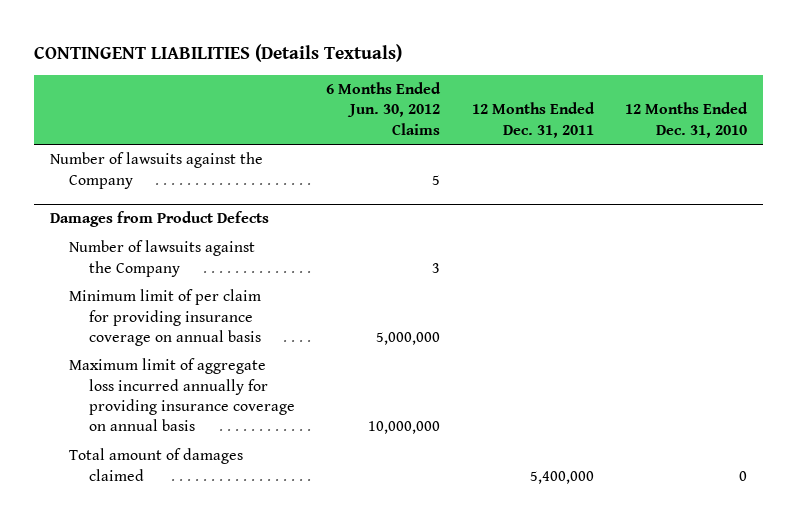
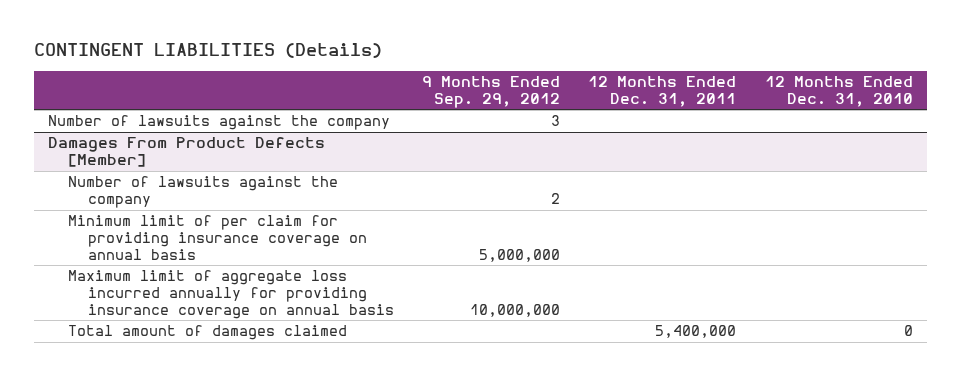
- CONTINGENT LIABILITIES (Details Textuals)
+ CONTINGENT LIABILITIES (Details)
- | 6 Months Ended Jun. 30, 2012 Claims | 12 Months Ended Dec. 31, 2011 | 12 Months Ended Dec. 31, 2010
+ | 9 Months Ended Sep. 29, 2012 | 12 Months Ended Dec. 31, 2011 | 12 Months Ended Dec. 31, 2010
- Number of lawsuits against the Company | 5 | |
- Damages from Product Defects
- Number of lawsuits against the Company | 3 | |
+ Number of lawsuits against the company | 3 | |
+ Damages From Product Defects [Member]
+ Number of lawsuits against the company | 2 | |

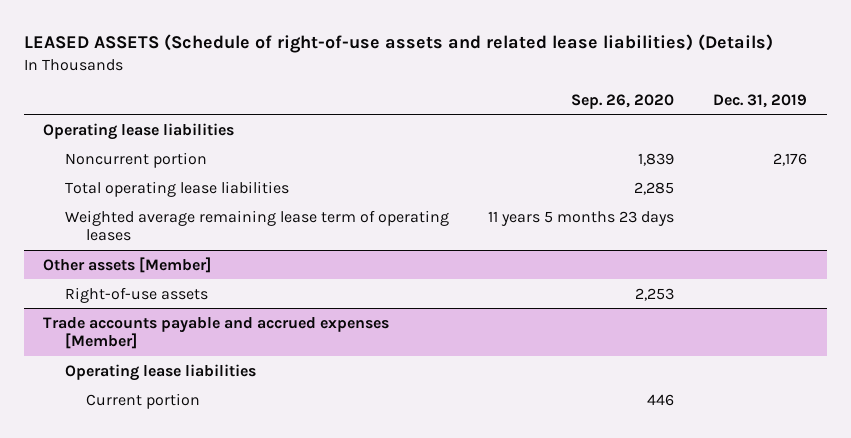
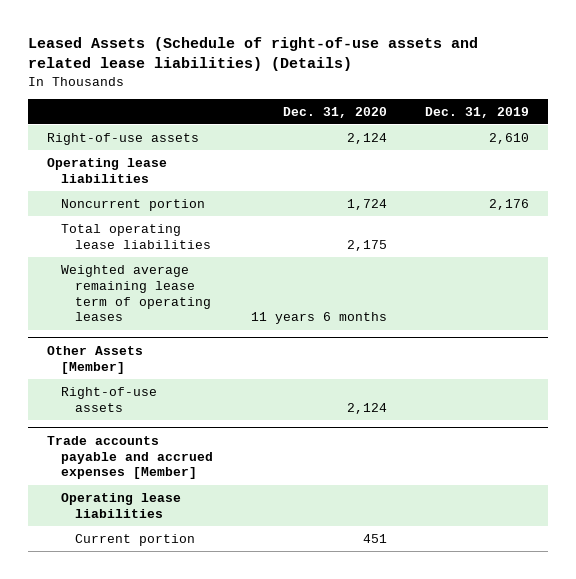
- LEASED ASSETS (Schedule of right-of-use assets and related lease liabilities) (Details)
+ Leased Assets (Schedule of right-of-use assets and related lease liabilities) (Details)
- | Sep. 26, 2020 | Dec. 31, 2019
+ | Dec. 31, 2020 | Dec. 31, 2019
+ Right-of-use assets | 2,124 | 2,610
- Other assets [Member]
+ Other Assets [Member]

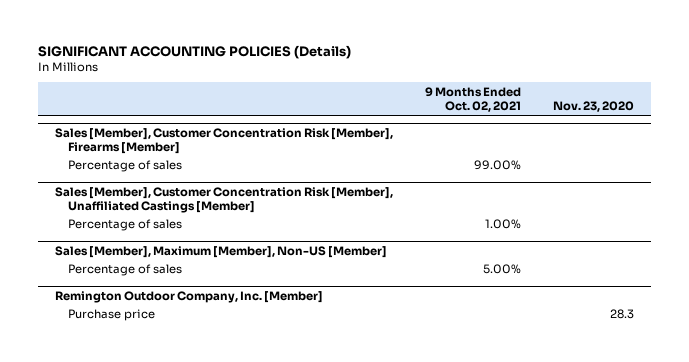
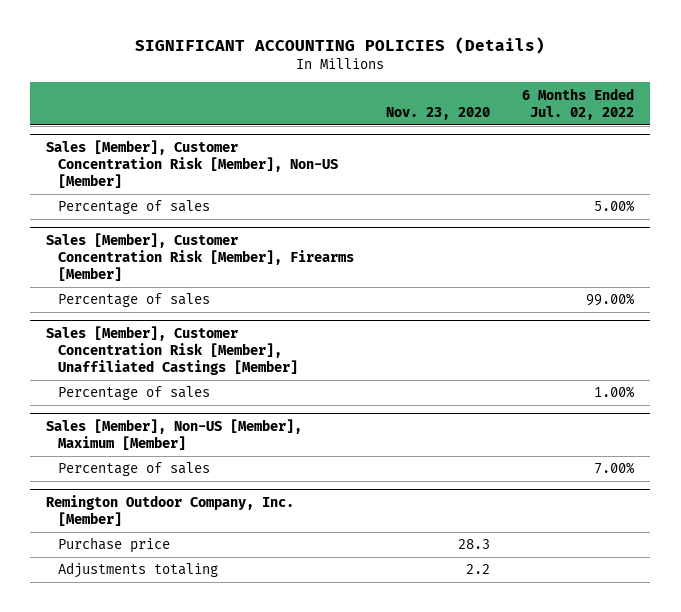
- | 9 Months Ended Oct. 02, 2021 | Nov. 23, 2020
+ | Nov. 23, 2020 | 6 Months Ended Jul. 02, 2022
+ Sales [Member], Customer Concentration Risk [Member], Non-US [Member]
+ Percentage of sales | | 5.00%
- Sales [Member], Maximum [Member], Non-US [Member]
+ Sales [Member], Non-US [Member], Maximum [Member]
@ Remington Outdoor Company, Inc. [Member]
+ Adjustments totaling | 2.2 |

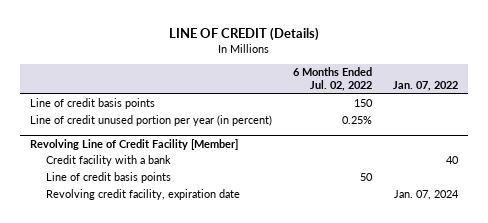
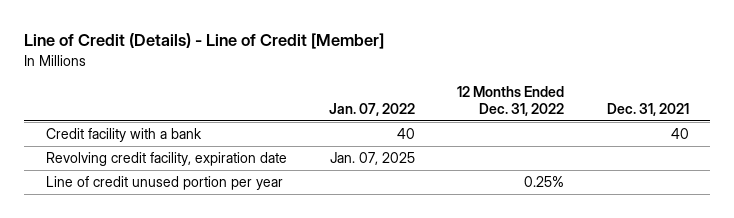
- LINE OF CREDIT (Details)
+ Line of Credit (Details) - Line of Credit [Member]
- | 6 Months Ended Jul. 02, 2022 | Jan. 07, 2022
+ | Jan. 07, 2022 | 12 Months Ended Dec. 31, 2022 | Dec. 31, 2021
- Line of credit basis points | 150 |
- Line of credit unused portion per year (in percent) | 0.25% |
- Revolving Line of Credit Facility [Member]
- Credit facility with a bank | | 40
- Line of credit basis points | 50 |
- Revolving credit facility, expiration date | | Jan. 07, 2024
+ Credit facility with a bank | 40 | | 40
+ Revolving credit facility, expiration date | Jan. 07, 2025 | |
+ Line of credit unused portion per year | | 0.25% |

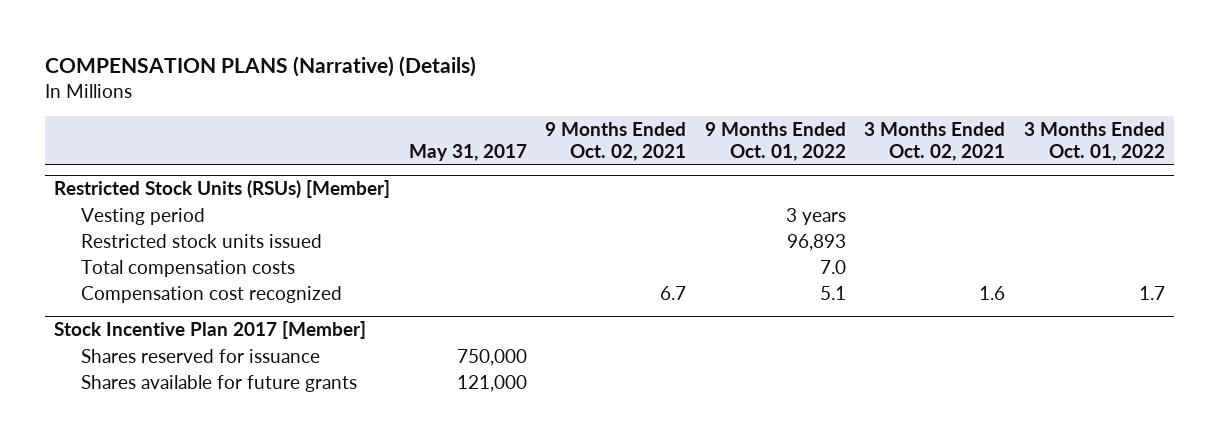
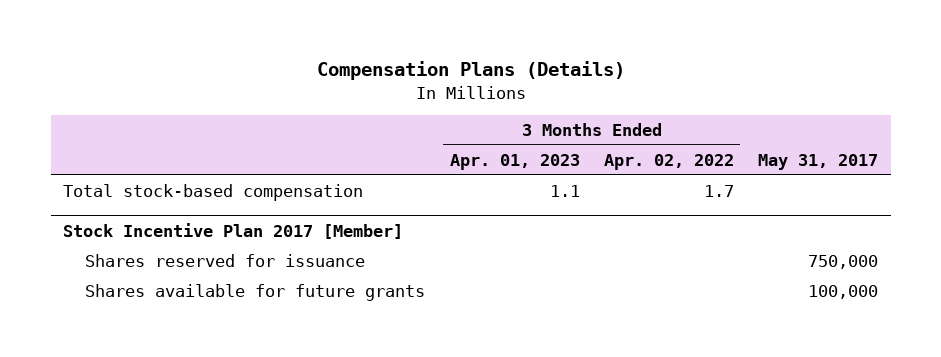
- COMPENSATION PLANS (Narrative) (Details)
+ Compensation Plans (Details)
- | May 31, 2017 | 9 Months Ended Oct. 02, 2021 | 9 Months Ended Oct. 01, 2022 | 3 Months Ended Oct. 02, 2021 | 3 Months Ended Oct. 01, 2022
+ | 3 Months Ended Apr. 01, 2023 | 3 Months Ended Apr. 02, 2022 | May 31, 2017
- Restricted Stock Units (RSUs) [Member]
- Vesting period | | | 3 years | |
- Restricted stock units issued | | | 96,893 | |
- Total compensation costs | | | 7.0 | |
- Compensation cost recognized | | 6.7 | 5.1 | 1.6 | 1.7
+ Total stock-based compensation | 1.1 | 1.7 |
@ Stock Incentive Plan 2017 [Member]
- Shares available for future grants | 121,000 | | | |
+ Shares available for future grants | | | 100,000

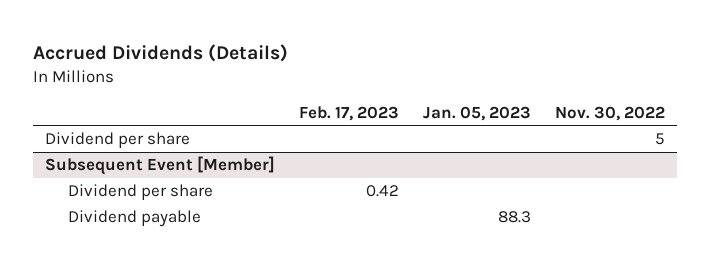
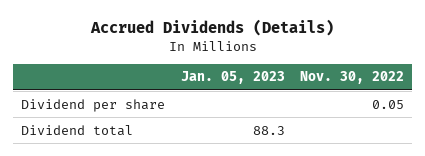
- | Feb. 17, 2023 | Jan. 05, 2023 | Nov. 30, 2022
+ | Jan. 05, 2023 | Nov. 30, 2022
- Dividend per share | | | 5
- Subsequent Event [Member]
- Dividend per share | 0.42 | |
- Dividend payable | | 88.3 |
+ Dividend per share | | 0.05
+ Dividend total | 88.3 |

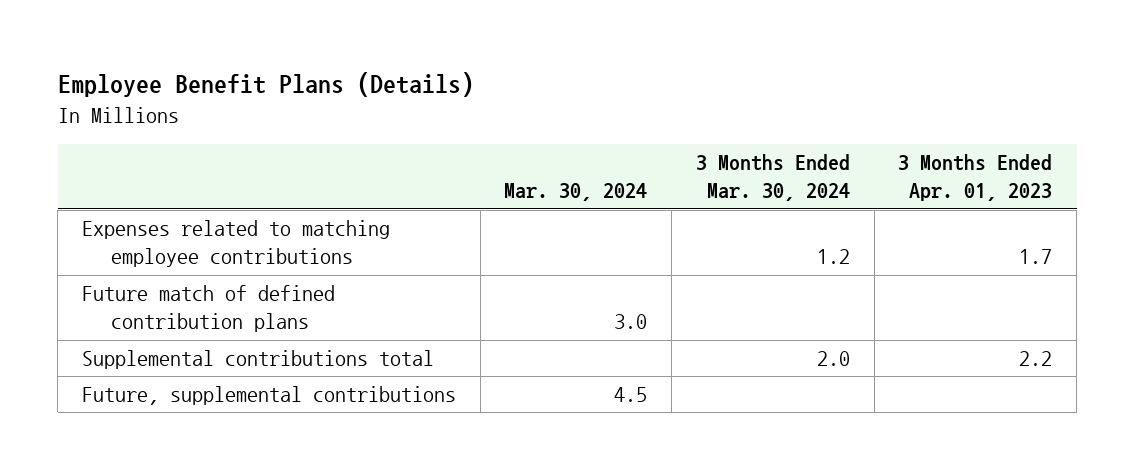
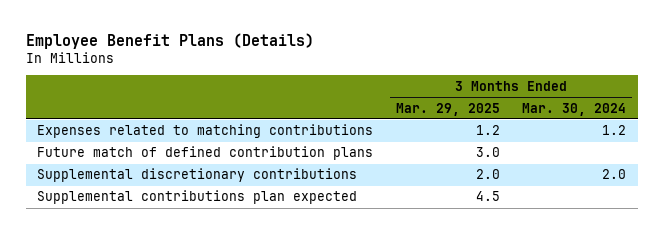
- | Mar. 30, 2024 | 3 Months Ended Mar. 30, 2024 | 3 Months Ended Apr. 01, 2023
+ | 3 Months Ended Mar. 29, 2025 | 3 Months Ended Mar. 30, 2024
- Expenses related to matching employee contributions | | 1.2 | 1.7
+ Expenses related to matching contributions | 1.2 | 1.2
- Supplemental contributions total | | 2.0 | 2.2
- Future, supplemental contributions | 4.5 | |
+ Supplemental discretionary contributions | 2.0 | 2.0
+ Supplemental contributions plan expected | 4.5 |

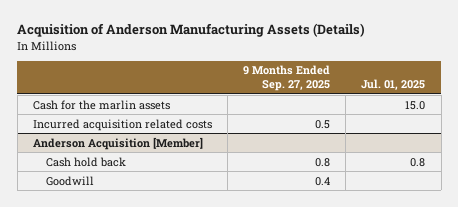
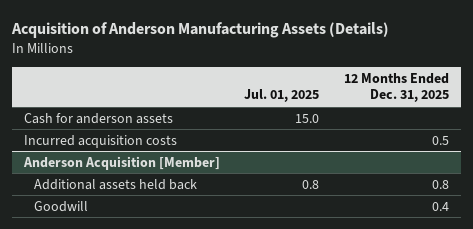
- | 9 Months Ended Sep. 27, 2025 | Jul. 01, 2025
+ | Jul. 01, 2025 | 12 Months Ended Dec. 31, 2025
- Cash for the marlin assets | | 15.0
- Incurred acquisition related costs | 0.5 |
+ Cash for anderson assets | 15.0 |
+ Incurred acquisition costs | | 0.5
@ Anderson Acquisition [Member]
- Cash hold back | 0.8 | 0.8
+ Additional assets held back | 0.8 | 0.8

